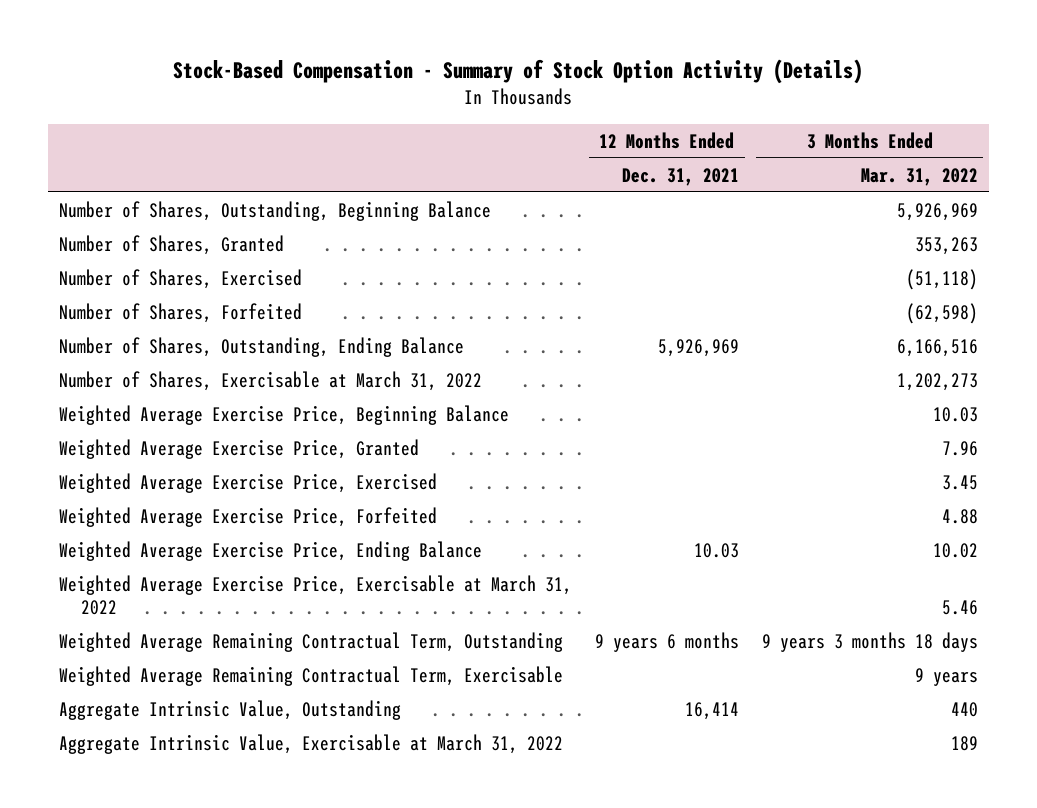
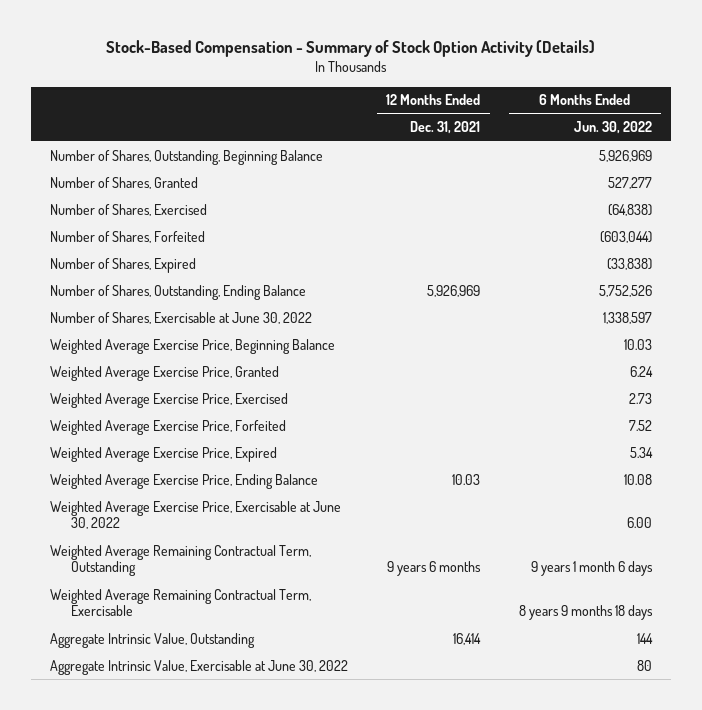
- | 12 Months Ended Dec. 31, 2021 | 3 Months Ended Mar. 31, 2022
+ | 12 Months Ended Dec. 31, 2021 | 6 Months Ended Jun. 30, 2022
+ Number of Shares, Expired | | (33,838)
- Number of Shares, Exercisable at March 31, 2022 | | 1,202,273
+ Number of Shares, Exercisable at June 30, 2022 | | 1,338,597
+ Weighted Average Exercise Price, Expired | | 5.34
- Weighted Average Exercise Price, Exercisable at March 31, 2022 | | 5.46
+ Weighted Average Exercise Price, Exercisable at June 30, 2022 | | 6.00
- Aggregate Intrinsic Value, Exercisable at March 31, 2022 | | 189
+ Aggregate Intrinsic Value, Exercisable at June 30, 2022 | | 80

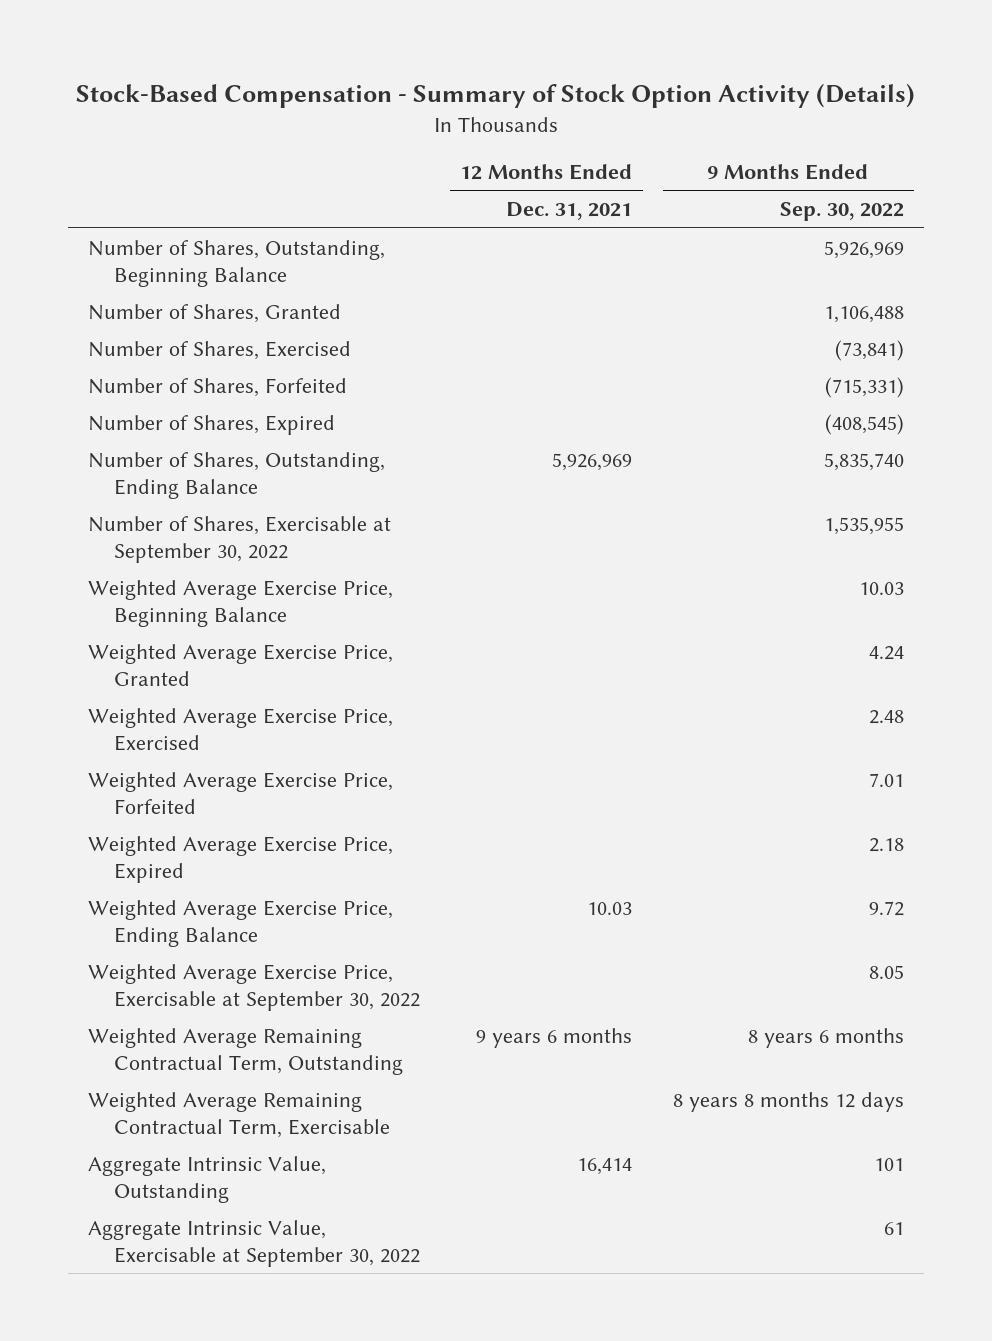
- | 12 Months Ended Dec. 31, 2021 | 6 Months Ended Jun. 30, 2022
+ | 12 Months Ended Dec. 31, 2021 | 9 Months Ended Sep. 30, 2022
- Number of Shares, Exercisable at June 30, 2022 | | 1,338,597
+ Number of Shares, Exercisable at September 30, 2022 | | 1,535,955
- Weighted Average Exercise Price, Exercisable at June 30, 2022 | | 6.00
+ Weighted Average Exercise Price, Exercisable at September 30, 2022 | | 8.05
- Aggregate Intrinsic Value, Exercisable at June 30, 2022 | | 80
+ Aggregate Intrinsic Value, Exercisable at September 30, 2022 | | 61

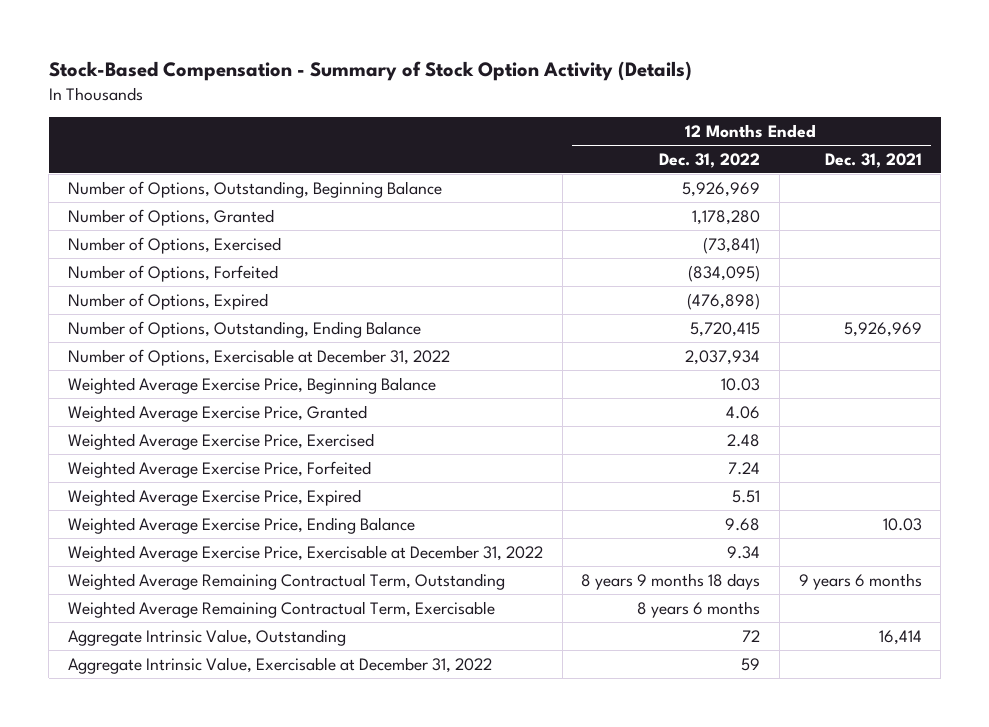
- | 12 Months Ended Dec. 31, 2021 | 9 Months Ended Sep. 30, 2022
+ | 12 Months Ended Dec. 31, 2022 | 12 Months Ended Dec. 31, 2021
- Number of Shares, Outstanding, Beginning Balance | | 5,926,969
- Number of Shares, Granted | | 1,106,488
- Number of Shares, Exercised | | (73,841)
- Number of Shares, Forfeited | | (715,331)
- Number of Shares, Expired | | (408,545)
- Number of Shares, Outstanding, Ending Balance | 5,926,969 | 5,835,740
- Number of Shares, Exercisable at September 30, 2022 | | 1,535,955
+ Number of Options, Outstanding, Beginning Balance | 5,926,969 |
+ Number of Options, Granted | 1,178,280 |
+ Number of Options, Exercised | (73,841) |
+ Number of Options, Forfeited | (834,095) |
+ Number of Options, Expired | (476,898) |
+ Number of Options, Outstanding, Ending Balance | 5,720,415 | 5,926,969
+ Number of Options, Exercisable at December 31, 2022 | 2,037,934 |
- Weighted Average Exercise Price, Exercisable at September 30, 2022 | | 8.05
+ Weighted Average Exercise Price, Exercisable at December 31, 2022 | 9.34 |
- Aggregate Intrinsic Value, Exercisable at September 30, 2022 | | 61
+ Aggregate Intrinsic Value, Exercisable at December 31, 2022 | 59 |

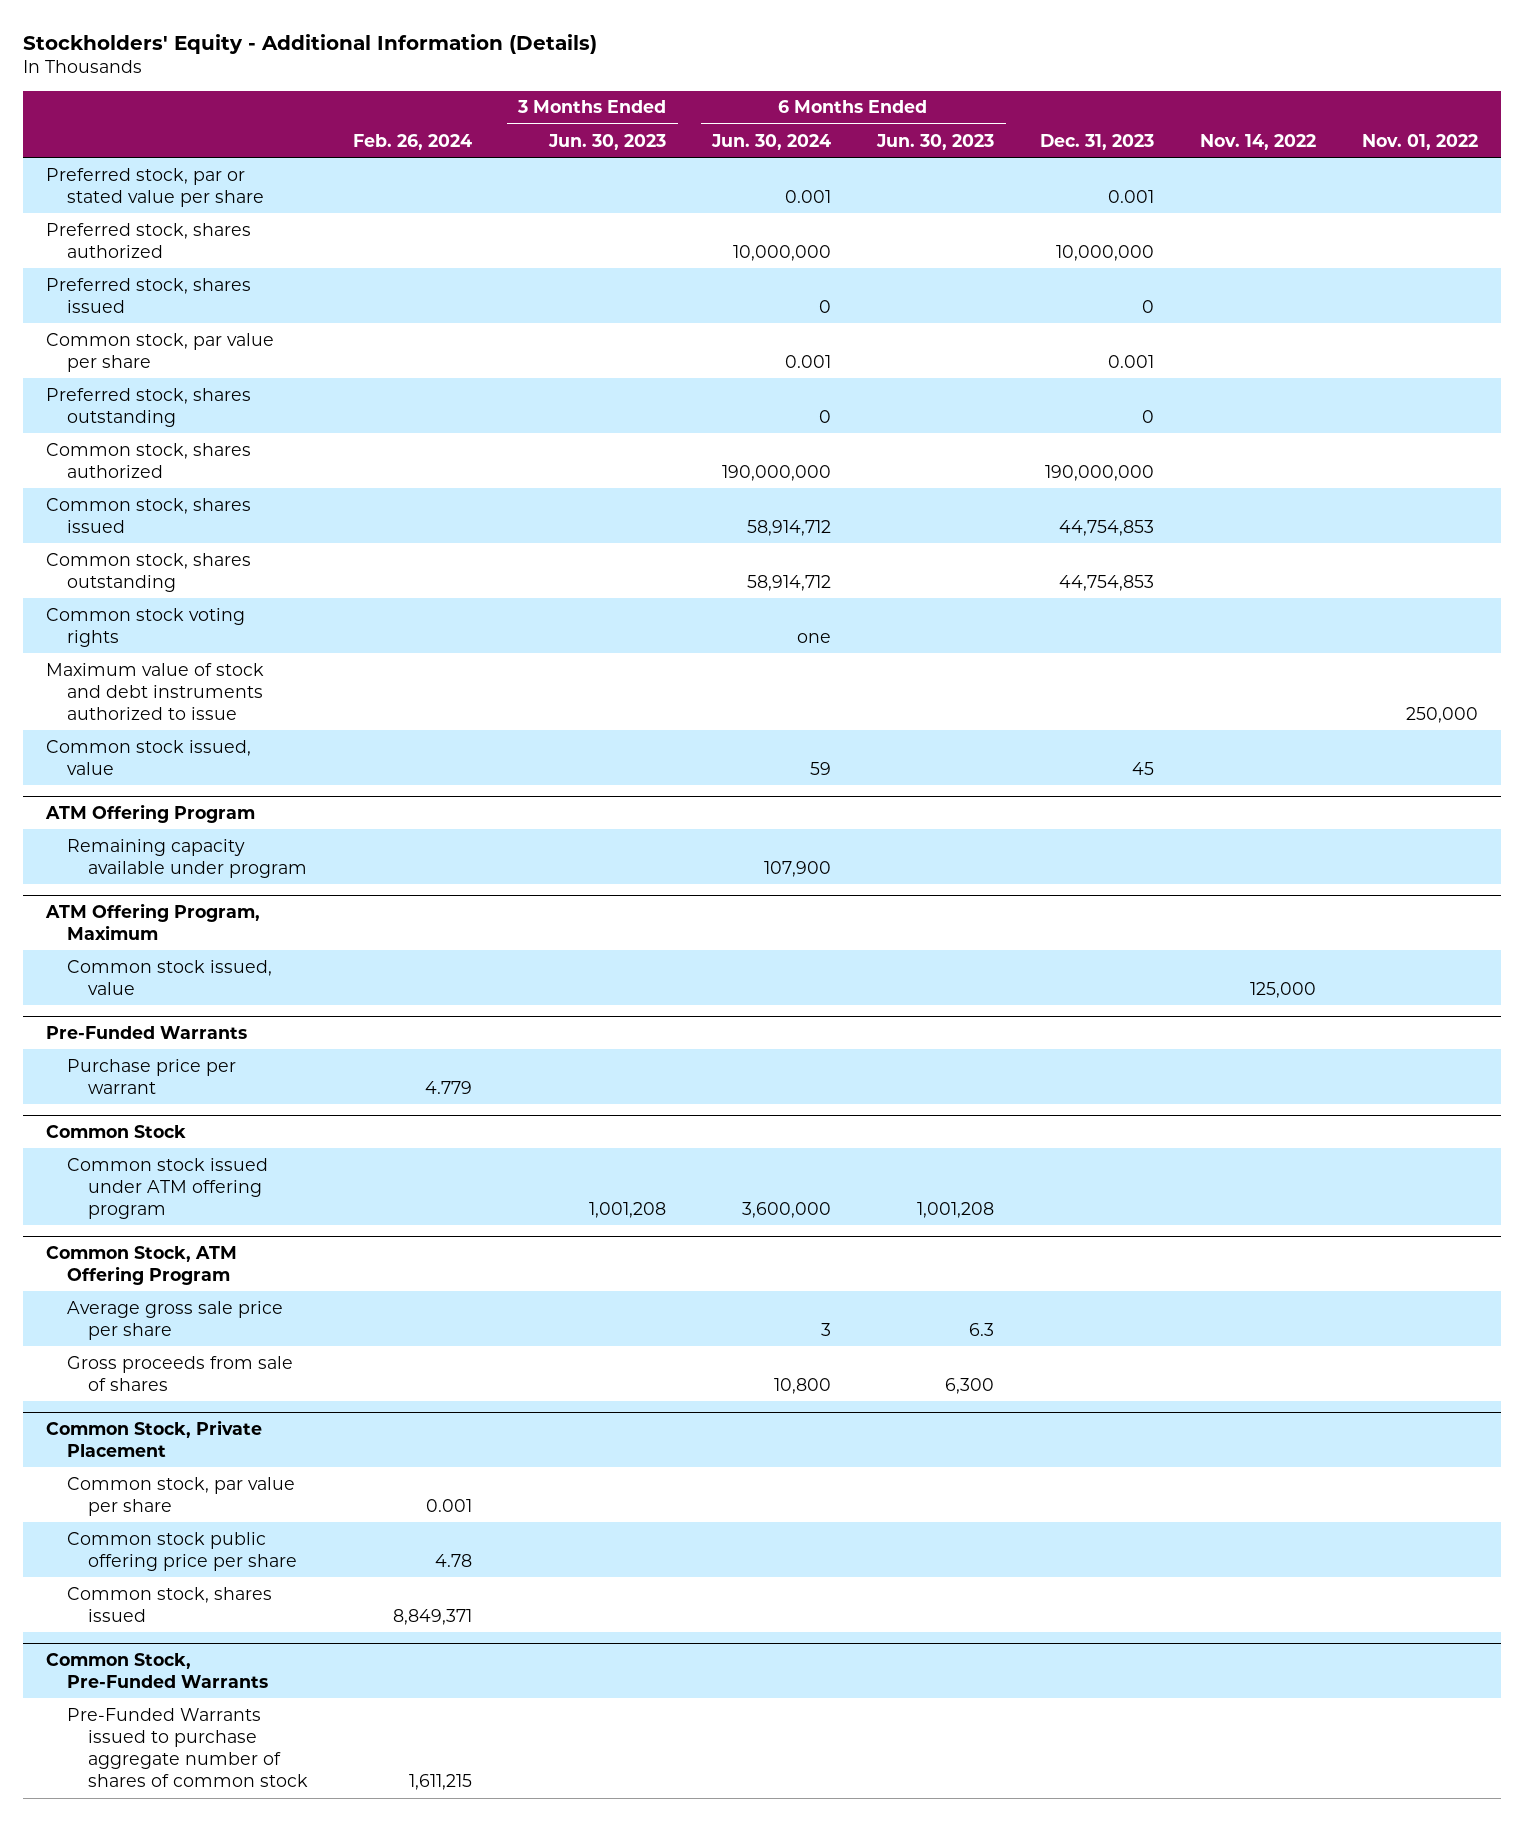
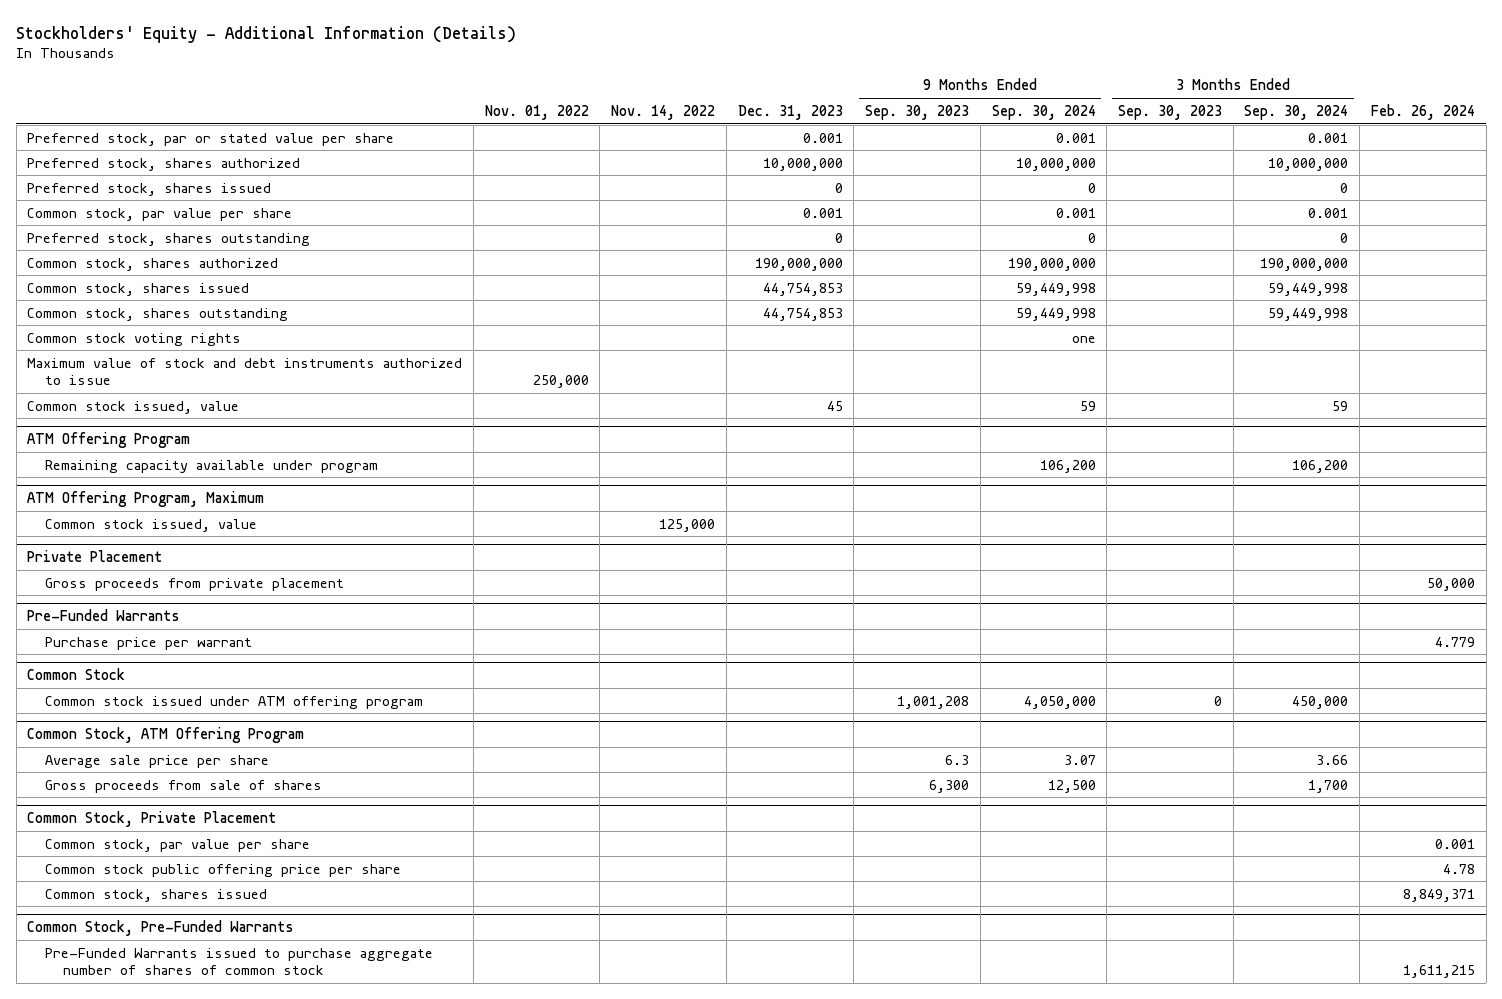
- | Feb. 26, 2024 | 3 Months Ended Jun. 30, 2023 | 6 Months Ended Jun. 30, 2024 | 6 Months Ended Jun. 30, 2023 | Dec. 31, 2023 | Nov. 14, 2022 | Nov. 01, 2022
+ | Nov. 01, 2022 | Nov. 14, 2022 | Dec. 31, 2023 | 9 Months Ended Sep. 30, 2023 | 9 Months Ended Sep. 30, 2024 | 3 Months Ended Sep. 30, 2023 | 3 Months Ended Sep. 30, 2024 | Feb. 26, 2024
+ Private Placement
+ Gross proceeds from private placement | | | | | | | | 50,000
@ Common Stock, ATM Offering Program
- Average gross sale price per share | | | 3 | 6.3 | | |
+ Average sale price per share | | | | 6.3 | 3.07 | | 3.66 |

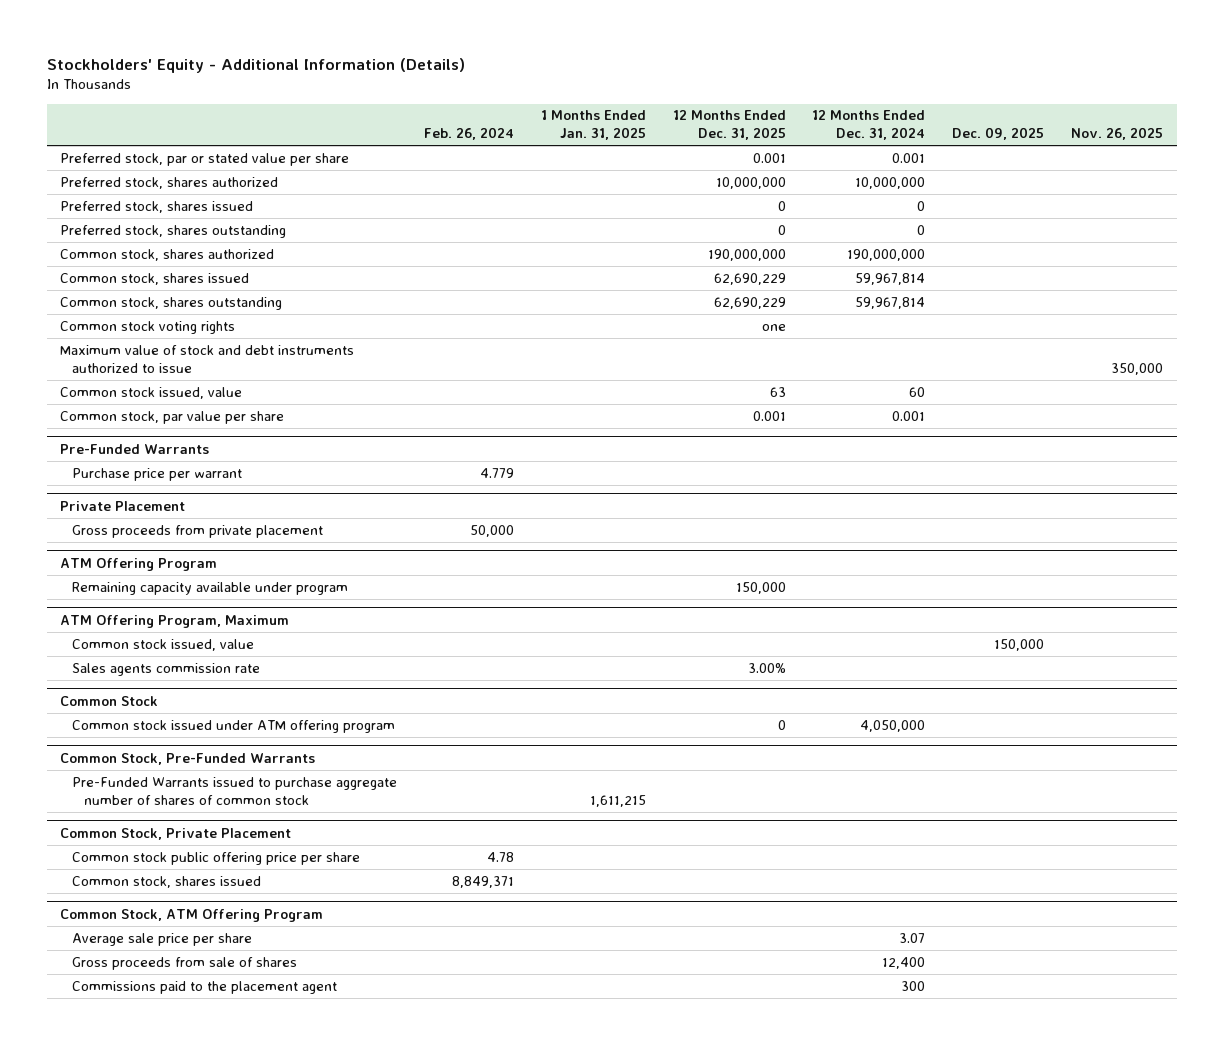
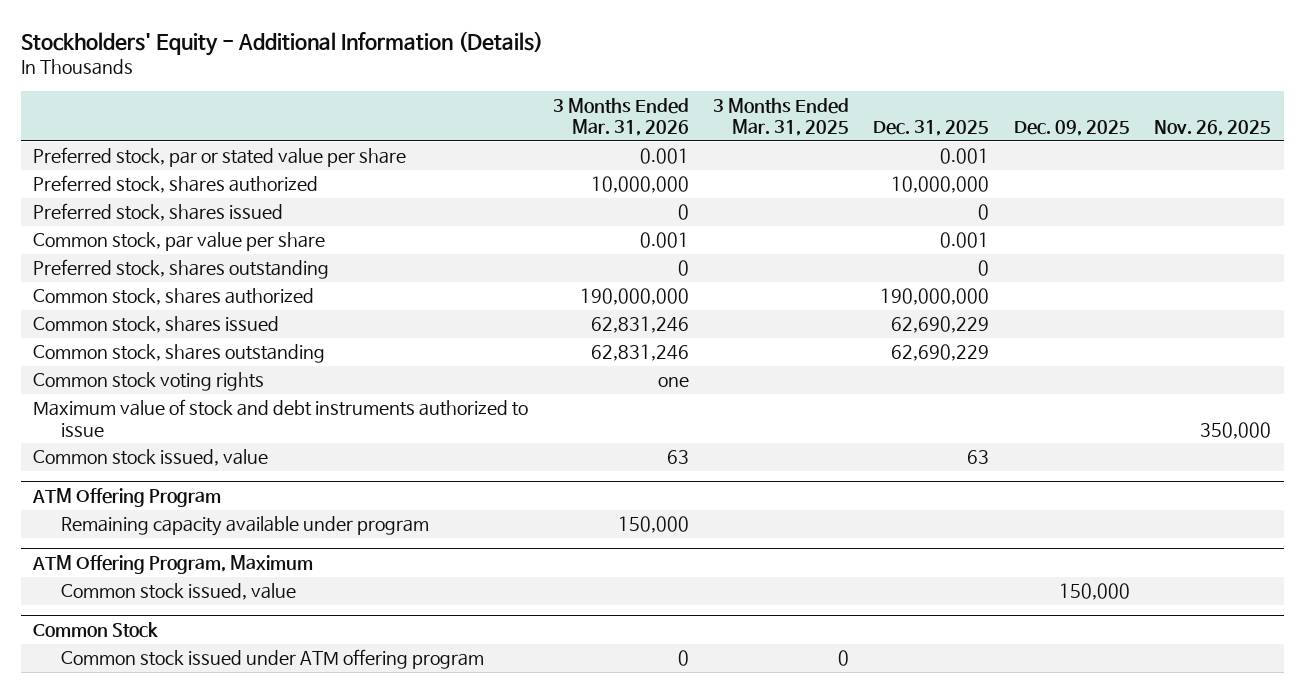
- | Feb. 26, 2024 | 1 Months Ended Jan. 31, 2025 | 12 Months Ended Dec. 31, 2025 | 12 Months Ended Dec. 31, 2024 | Dec. 09, 2025 | Nov. 26, 2025
+ | 3 Months Ended Mar. 31, 2026 | 3 Months Ended Mar. 31, 2025 | Dec. 31, 2025 | Dec. 09, 2025 | Nov. 26, 2025
moved up: Common stock, par value per share | 0.001 | | 0.001 | |
- Pre-Funded Warrants
- Purchase price per warrant | 4.779 | | | | |
- Private Placement
- Gross proceeds from private placement | 50,000 | | | | |
@ ATM Offering Program, Maximum
- Sales agents commission rate | | | 3.00% | | |
- Common Stock, Pre-Funded Warrants
- Pre-Funded Warrants issued to purchase aggregate number of shares of common stock | | 1,611,215 | | | |
- Common Stock, Private Placement
- Common stock public offering price per share | 4.78 | | | | |
- Common stock, shares issued | 8,849,371 | | | | |
- Common Stock, ATM Offering Program
- Average sale price per share | | | | 3.07 | |
- Gross proceeds from sale of shares | | | | 12,400 | |
- Commissions paid to the placement agent | | | | 300 | |

